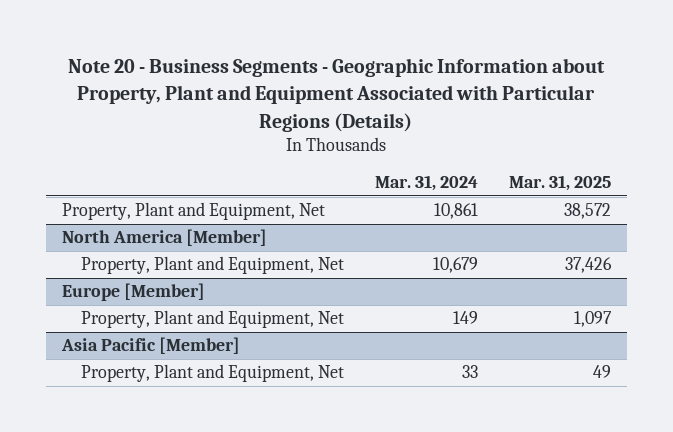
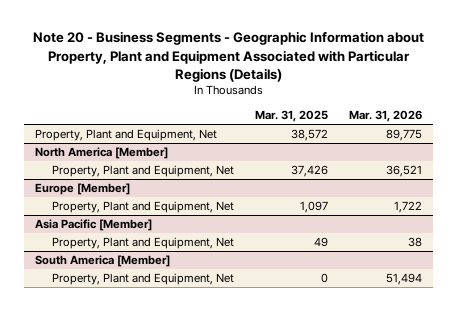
- | Mar. 31, 2024 | Mar. 31, 2025
+ | Mar. 31, 2025 | Mar. 31, 2026
+ South America [Member]
+ Property, Plant and Equipment, Net | 0 | 51,494

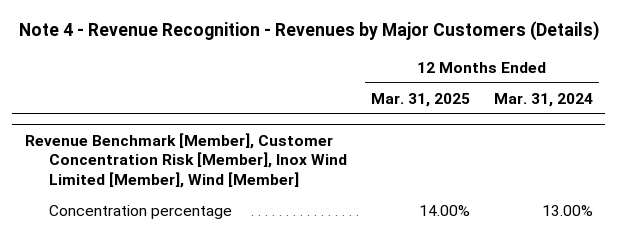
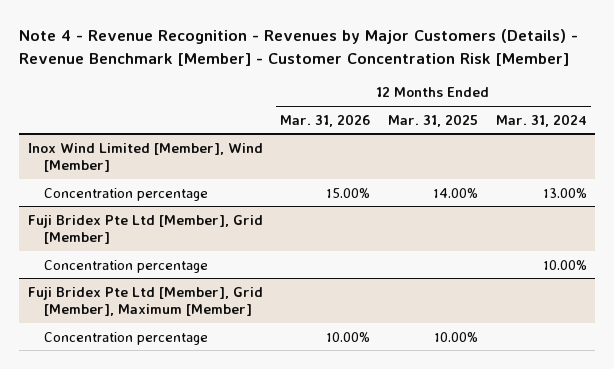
- Note 4 - Revenue Recognition - Revenues by Major Customers (Details)
+ Note 4 - Revenue Recognition - Revenues by Major Customers (Details) - Revenue Benchmark [Member] - Customer Concentration Risk [Member]
- | 12 Months Ended Mar. 31, 2025 | 12 Months Ended Mar. 31, 2024
+ | 12 Months Ended Mar. 31, 2026 | 12 Months Ended Mar. 31, 2025 | 12 Months Ended Mar. 31, 2024
- Revenue Benchmark [Member], Customer Concentration Risk [Member], Inox Wind Limited [Member], Wind [Member]
+ Inox Wind Limited [Member], Wind [Member]
+ Fuji Bridex Pte Ltd [Member], Grid [Member]
+ Concentration percentage | | | 10.00%
+ Fuji Bridex Pte Ltd [Member], Grid [Member], Maximum [Member]
+ Concentration percentage | 10.00% | 10.00% |

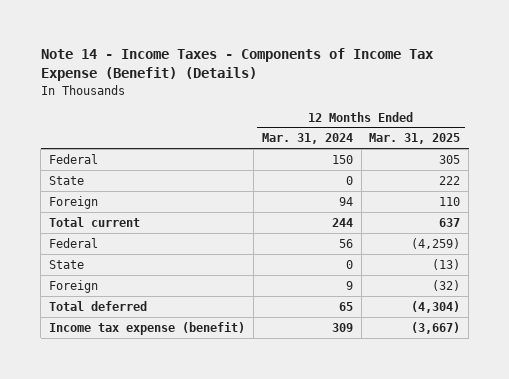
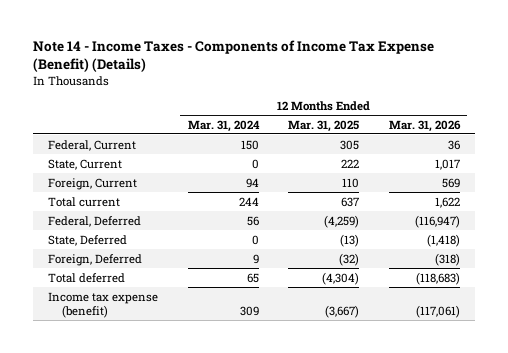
- | 12 Months Ended Mar. 31, 2024 | 12 Months Ended Mar. 31, 2025
+ | 12 Months Ended Mar. 31, 2024 | 12 Months Ended Mar. 31, 2025 | 12 Months Ended Mar. 31, 2026
- Federal | 150 | 305
- State | 0 | 222
- Foreign | 94 | 110
+ Federal, Current | 150 | 305 | 36
+ State, Current | 0 | 222 | 1,017
+ Foreign, Current | 94 | 110 | 569
- Federal | 56 | (4,259)
- State | 0 | (13)
- Foreign | 9 | (32)
+ Federal, Deferred | 56 | (4,259) | (116,947)
+ State, Deferred | 0 | (13) | (1,418)
+ Foreign, Deferred | 9 | (32) | (318)

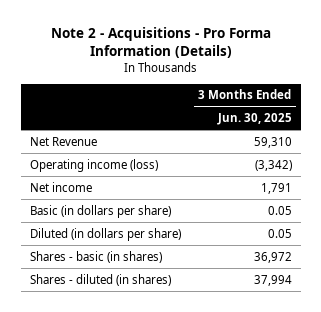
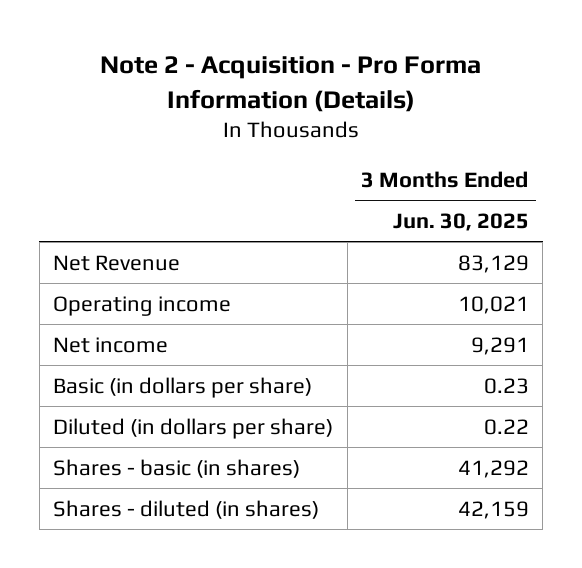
- Note 2 - Acquisitions - Pro Forma Information (Details)
+ Note 2 - Acquisition - Pro Forma Information (Details)
- Net Revenue | 59,310
- Operating income (loss) | (3,342)
- Net income | 1,791
- Basic (in dollars per share) | 0.05
- Diluted (in dollars per share) | 0.05
- Shares - basic (in shares) | 36,972
- Shares - diluted (in shares) | 37,994
+ Net Revenue | 83,129
+ Operating income | 10,021
+ Net income | 9,291
+ Basic (in dollars per share) | 0.23
+ Diluted (in dollars per share) | 0.22
+ Shares - basic (in shares) | 41,292
+ Shares - diluted (in shares) | 42,159

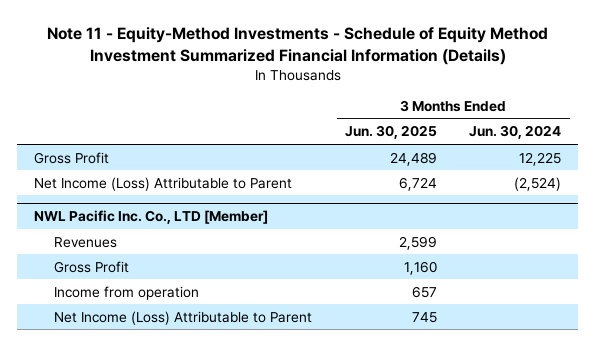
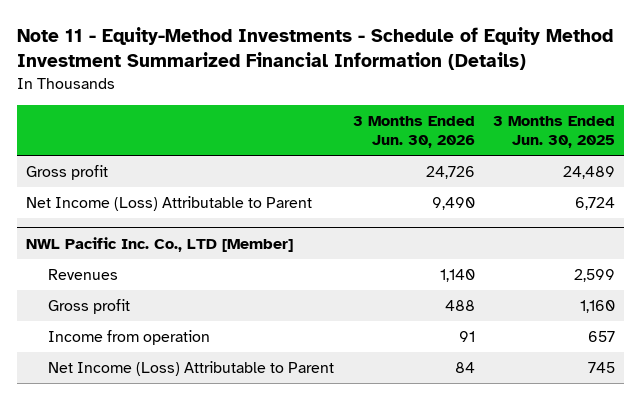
- | 3 Months Ended Jun. 30, 2025 | 3 Months Ended Jun. 30, 2024
+ | 3 Months Ended Jun. 30, 2026 | 3 Months Ended Jun. 30, 2025
- Gross Profit | 24,489 | 12,225
+ Gross profit | 24,726 | 24,489
@ NWL Pacific Inc. Co., LTD [Member]
- Gross Profit | 1,160 |
+ Gross profit | 488 | 1,160

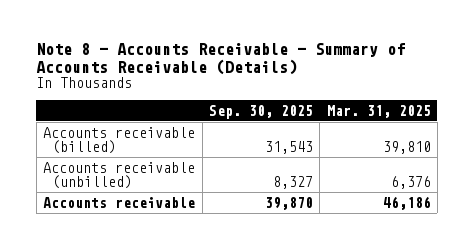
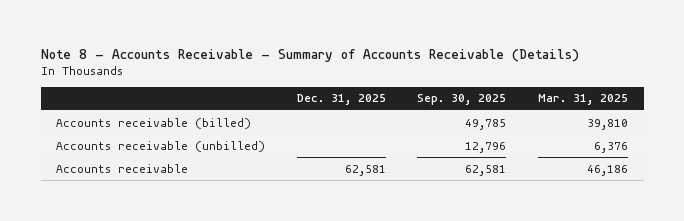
- | Sep. 30, 2025 | Mar. 31, 2025
+ | Dec. 31, 2025 | Sep. 30, 2025 | Mar. 31, 2025
- Accounts receivable (billed) | 31,543 | 39,810
- Accounts receivable (unbilled) | 8,327 | 6,376
- Accounts receivable | 39,870 | 46,186
+ Accounts receivable (billed) | | 49,785 | 39,810
+ Accounts receivable (unbilled) | | 12,796 | 6,376
+ Accounts receivable | 62,581 | 62,581 | 46,186

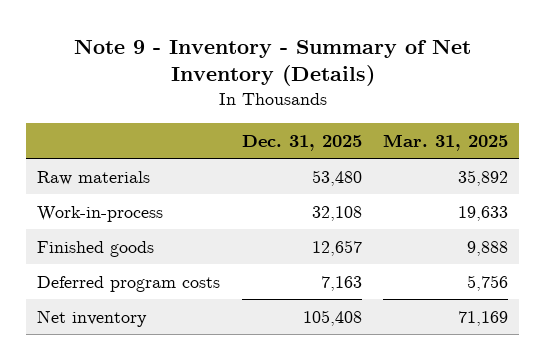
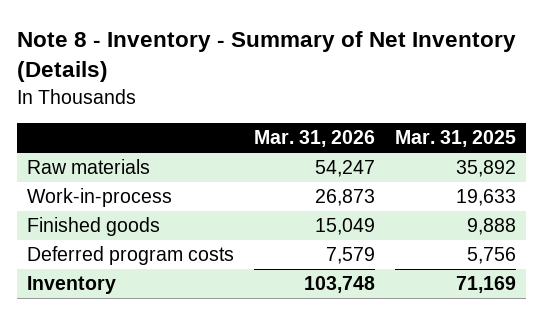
- Note 9 - Inventory - Summary of Net Inventory (Details)
+ Note 8 - Inventory - Summary of Net Inventory (Details)
- | Dec. 31, 2025 | Mar. 31, 2025
+ | Mar. 31, 2026 | Mar. 31, 2025
- Net inventory | 105,408 | 71,169
+ Inventory | 103,748 | 71,169

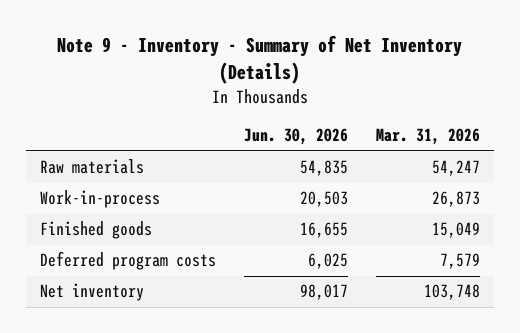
- Note 8 - Inventory - Summary of Net Inventory (Details)
+ Note 9 - Inventory - Summary of Net Inventory (Details)
- | Mar. 31, 2026 | Mar. 31, 2025
+ | Jun. 30, 2026 | Mar. 31, 2026
- Inventory | 103,748 | 71,169
+ Net inventory | 98,017 | 103,748

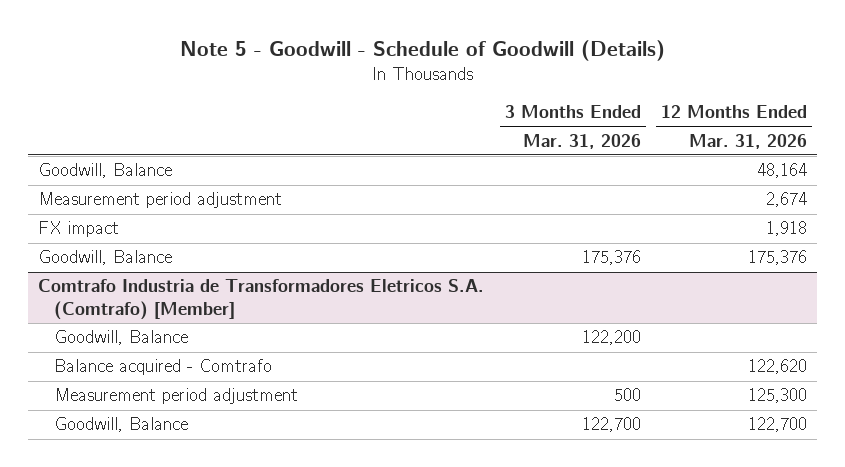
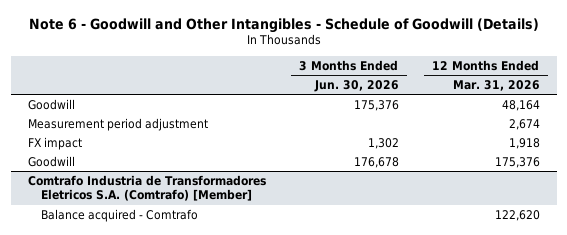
- Note 5 - Goodwill - Schedule of Goodwill (Details)
+ Note 6 - Goodwill and Other Intangibles - Schedule of Goodwill (Details)
- | 3 Months Ended Mar. 31, 2026 | 12 Months Ended Mar. 31, 2026
+ | 3 Months Ended Jun. 30, 2026 | 12 Months Ended Mar. 31, 2026
- Goodwill, Balance | | 48,164
+ Goodwill | 175,376 | 48,164
- Goodwill, Balance | 175,376 | 175,376
+ Goodwill | 176,678 | 175,376
@ Comtrafo Industria de Transformadores Eletricos S.A. (Comtrafo) [Member]
- Goodwill, Balance | 122,200 |
- Measurement period adjustment | 500 | 125,300
- Goodwill, Balance | 122,700 | 122,700

